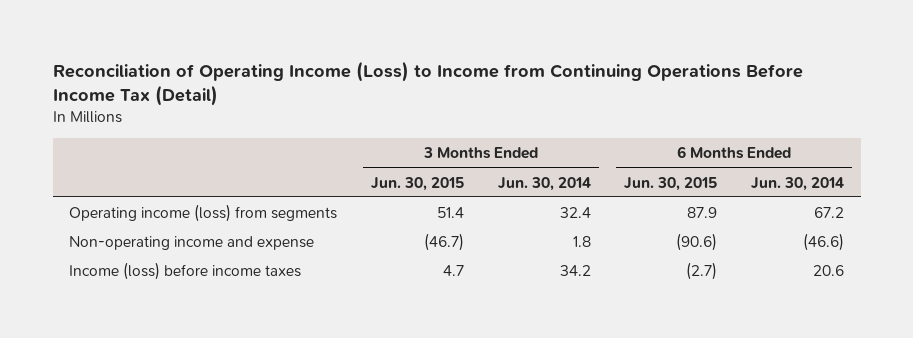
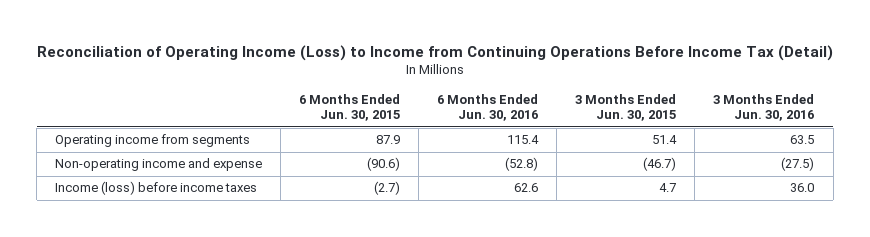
- | 3 Months Ended Jun. 30, 2015 | 3 Months Ended Jun. 30, 2014 | 6 Months Ended Jun. 30, 2015 | 6 Months Ended Jun. 30, 2014
+ | 6 Months Ended Jun. 30, 2015 | 6 Months Ended Jun. 30, 2016 | 3 Months Ended Jun. 30, 2015 | 3 Months Ended Jun. 30, 2016
- Operating income (loss) from segments | 51.4 | 32.4 | 87.9 | 67.2
+ Operating income from segments | 87.9 | 115.4 | 51.4 | 63.5

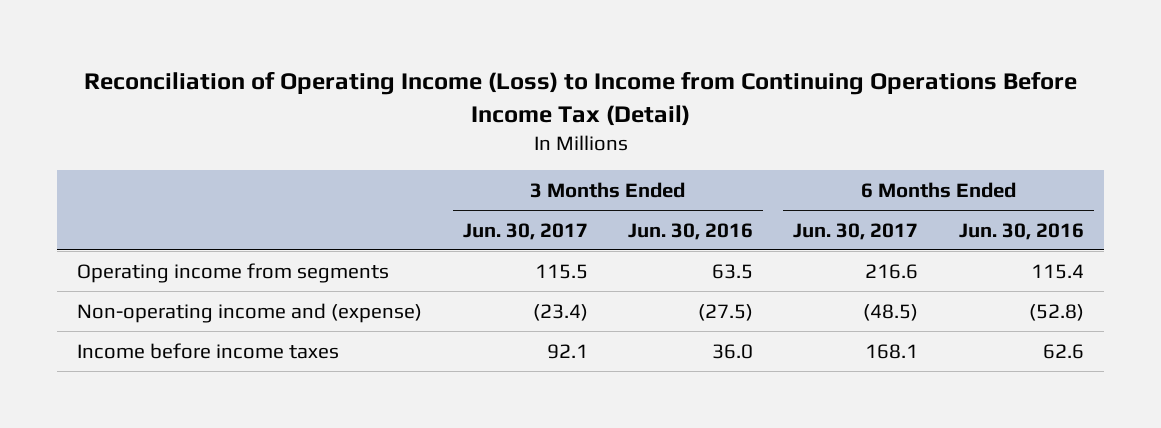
- | 6 Months Ended Jun. 30, 2015 | 6 Months Ended Jun. 30, 2016 | 3 Months Ended Jun. 30, 2015 | 3 Months Ended Jun. 30, 2016
+ | 3 Months Ended Jun. 30, 2017 | 3 Months Ended Jun. 30, 2016 | 6 Months Ended Jun. 30, 2017 | 6 Months Ended Jun. 30, 2016
- Non-operating income and expense | (90.6) | (52.8) | (46.7) | (27.5)
- Income (loss) before income taxes | (2.7) | 62.6 | 4.7 | 36.0
+ Non-operating income and (expense) | (23.4) | (27.5) | (48.5) | (52.8)
+ Income before income taxes | 92.1 | 36.0 | 168.1 | 62.6

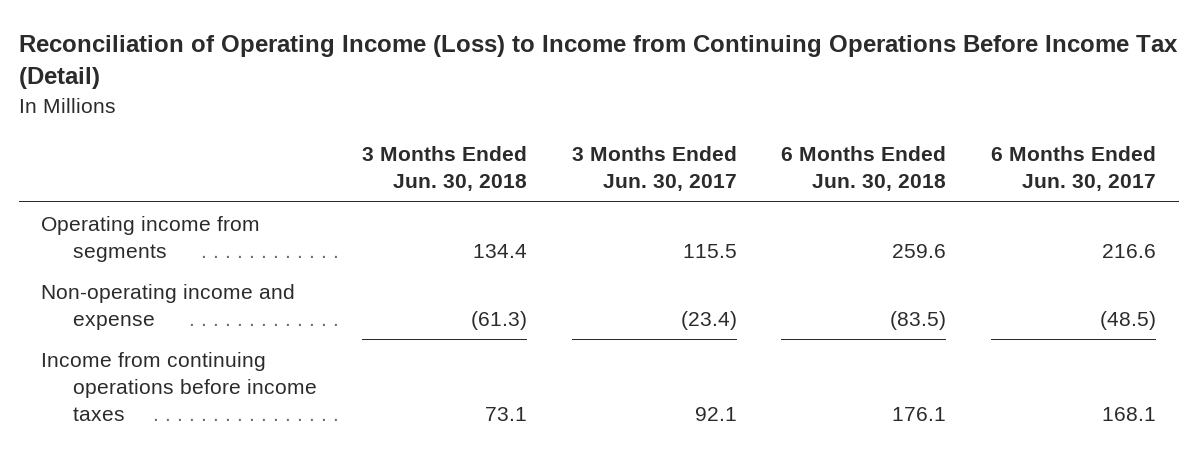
- | 3 Months Ended Jun. 30, 2017 | 3 Months Ended Jun. 30, 2016 | 6 Months Ended Jun. 30, 2017 | 6 Months Ended Jun. 30, 2016
+ | 3 Months Ended Jun. 30, 2018 | 3 Months Ended Jun. 30, 2017 | 6 Months Ended Jun. 30, 2018 | 6 Months Ended Jun. 30, 2017
- Non-operating income and (expense) | (23.4) | (27.5) | (48.5) | (52.8)
- Income before income taxes | 92.1 | 36.0 | 168.1 | 62.6
+ Non-operating income and expense | (61.3) | (23.4) | (83.5) | (48.5)
+ Income from continuing operations before income taxes | 73.1 | 92.1 | 176.1 | 168.1

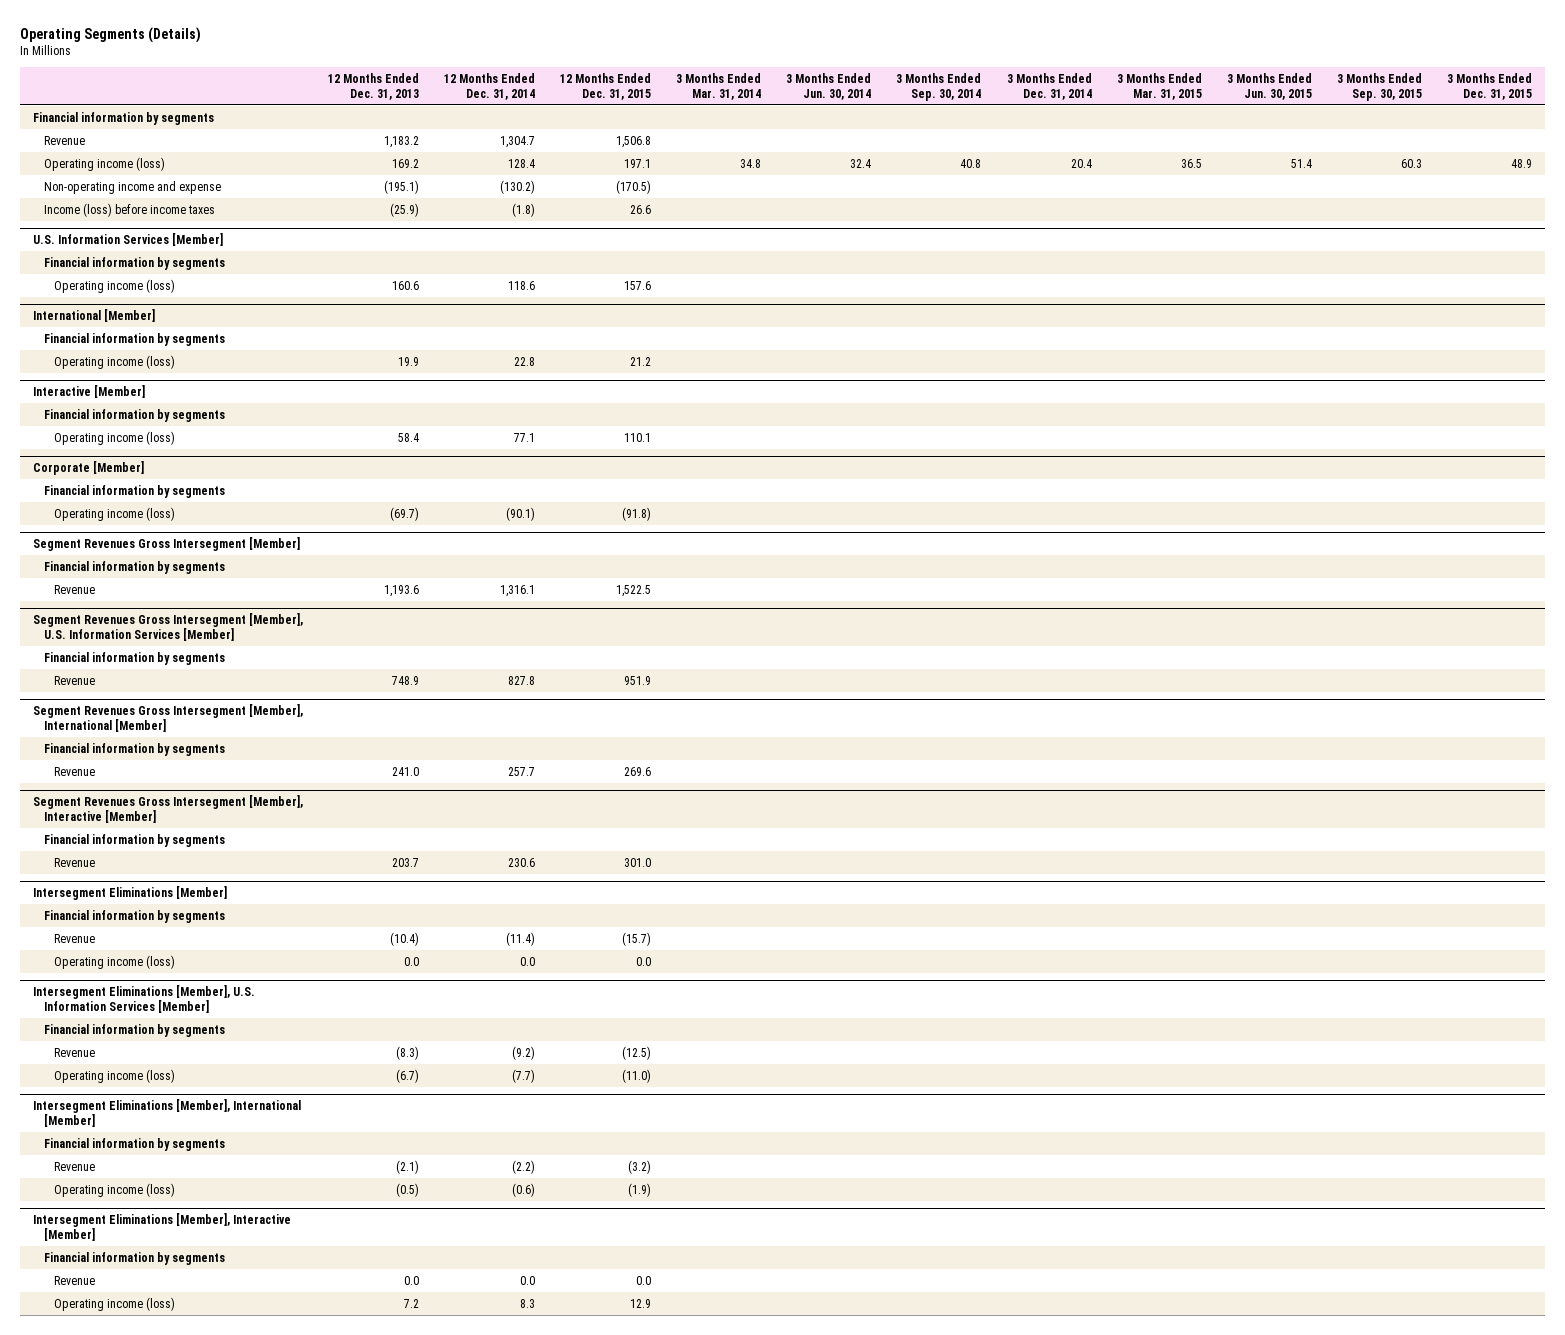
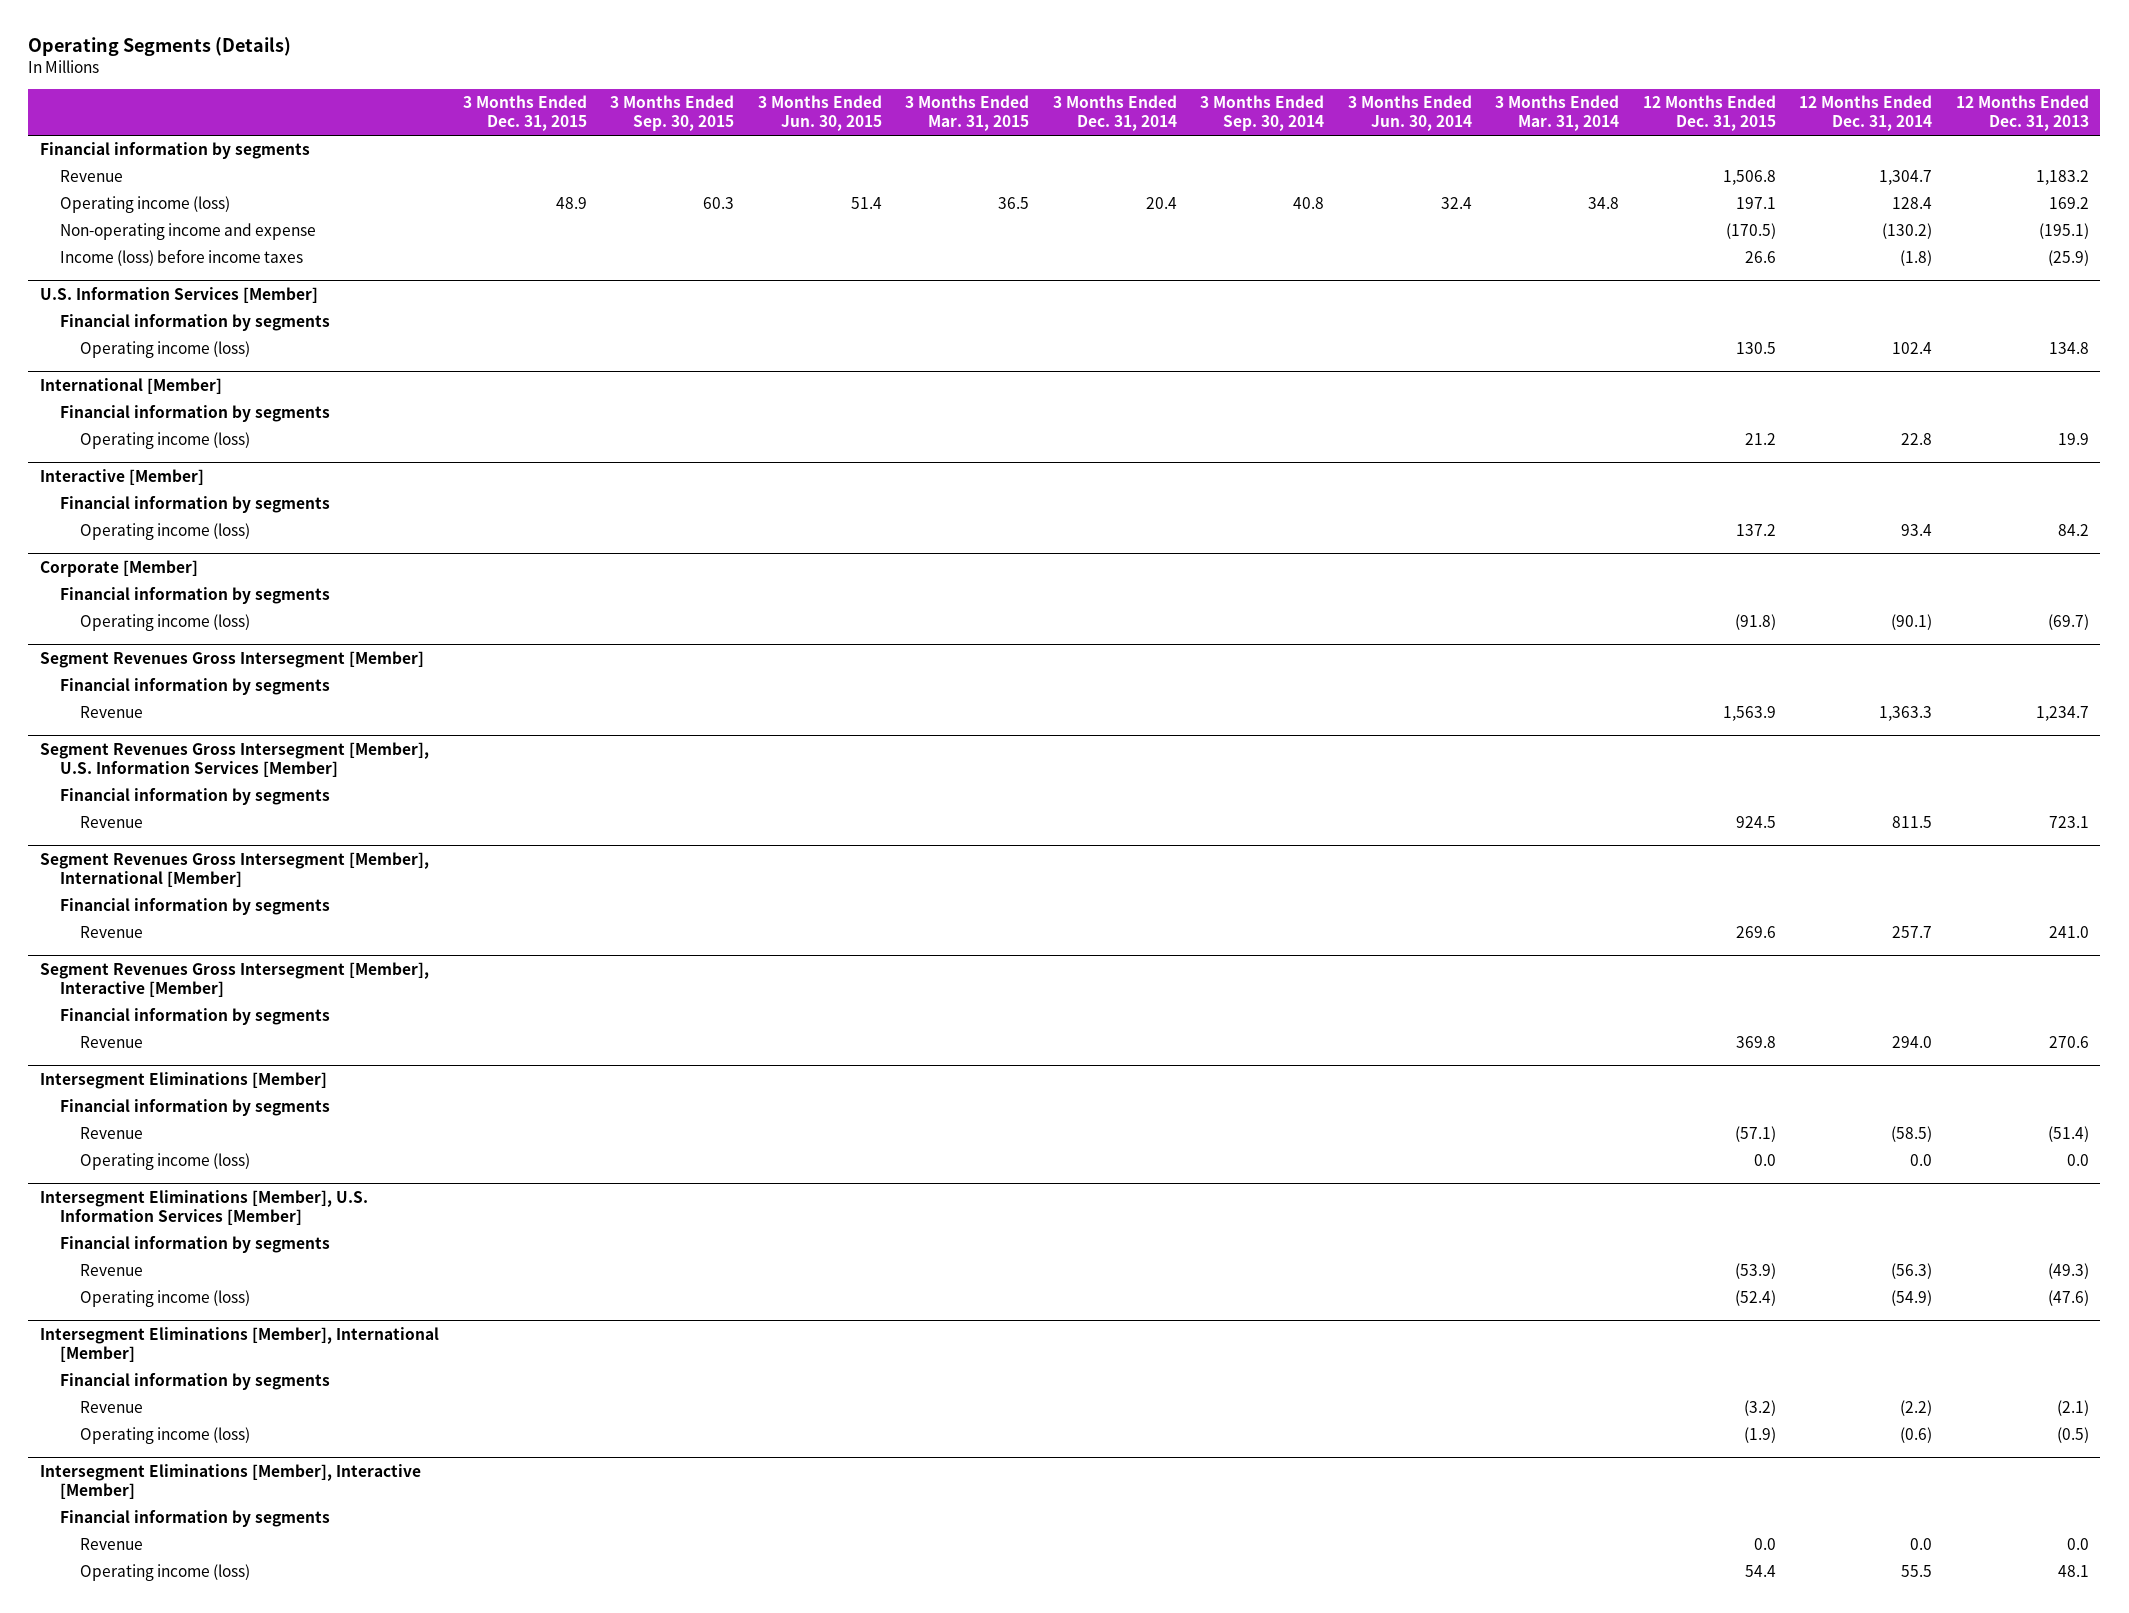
- | 12 Months Ended Dec. 31, 2013 | 12 Months Ended Dec. 31, 2014 | 12 Months Ended Dec. 31, 2015 | 3 Months Ended Mar. 31, 2014 | 3 Months Ended Jun. 30, 2014 | 3 Months Ended Sep. 30, 2014 | 3 Months Ended Dec. 31, 2014 | 3 Months Ended Mar. 31, 2015 | 3 Months Ended Jun. 30, 2015 | 3 Months Ended Sep. 30, 2015 | 3 Months Ended Dec. 31, 2015
+ | 3 Months Ended Dec. 31, 2015 | 3 Months Ended Sep. 30, 2015 | 3 Months Ended Jun. 30, 2015 | 3 Months Ended Mar. 31, 2015 | 3 Months Ended Dec. 31, 2014 | 3 Months Ended Sep. 30, 2014 | 3 Months Ended Jun. 30, 2014 | 3 Months Ended Mar. 31, 2014 | 12 Months Ended Dec. 31, 2015 | 12 Months Ended Dec. 31, 2014 | 12 Months Ended Dec. 31, 2013
@ U.S. Information Services [Member]
- Operating income (loss) | 160.6 | 118.6 | 157.6 | | | | | | | |
+ Operating income (loss) | | | | | | | | | 130.5 | 102.4 | 134.8
@ Interactive [Member]
- Operating income (loss) | 58.4 | 77.1 | 110.1 | | | | | | | |
+ Operating income (loss) | | | | | | | | | 137.2 | 93.4 | 84.2
@ Segment Revenues Gross Intersegment [Member]
- Revenue | 1,193.6 | 1,316.1 | 1,522.5 | | | | | | | |
+ Revenue | | | | | | | | | 1,563.9 | 1,363.3 | 1,234.7
@ Segment Revenues Gross Intersegment [Member], U.S. Information Services [Member]
- Revenue | 748.9 | 827.8 | 951.9 | | | | | | | |
+ Revenue | | | | | | | | | 924.5 | 811.5 | 723.1
@ Segment Revenues Gross Intersegment [Member], Interactive [Member]
- Revenue | 203.7 | 230.6 | 301.0 | | | | | | | |
+ Revenue | | | | | | | | | 369.8 | 294.0 | 270.6
@ Intersegment Eliminations [Member]
- Revenue | (10.4) | (11.4) | (15.7) | | | | | | | |
+ Revenue | | | | | | | | | (57.1) | (58.5) | (51.4)
@ Intersegment Eliminations [Member], U.S. Information Services [Member]
- Revenue | (8.3) | (9.2) | (12.5) | | | | | | | |
- Operating income (loss) | (6.7) | (7.7) | (11.0) | | | | | | | |
+ Revenue | | | | | | | | | (53.9) | (56.3) | (49.3)
+ Operating income (loss) | | | | | | | | | (52.4) | (54.9) | (47.6)
@ Intersegment Eliminations [Member], Interactive [Member]
- Operating income (loss) | 7.2 | 8.3 | 12.9 | | | | | | | |
+ Operating income (loss) | | | | | | | | | 54.4 | 55.5 | 48.1

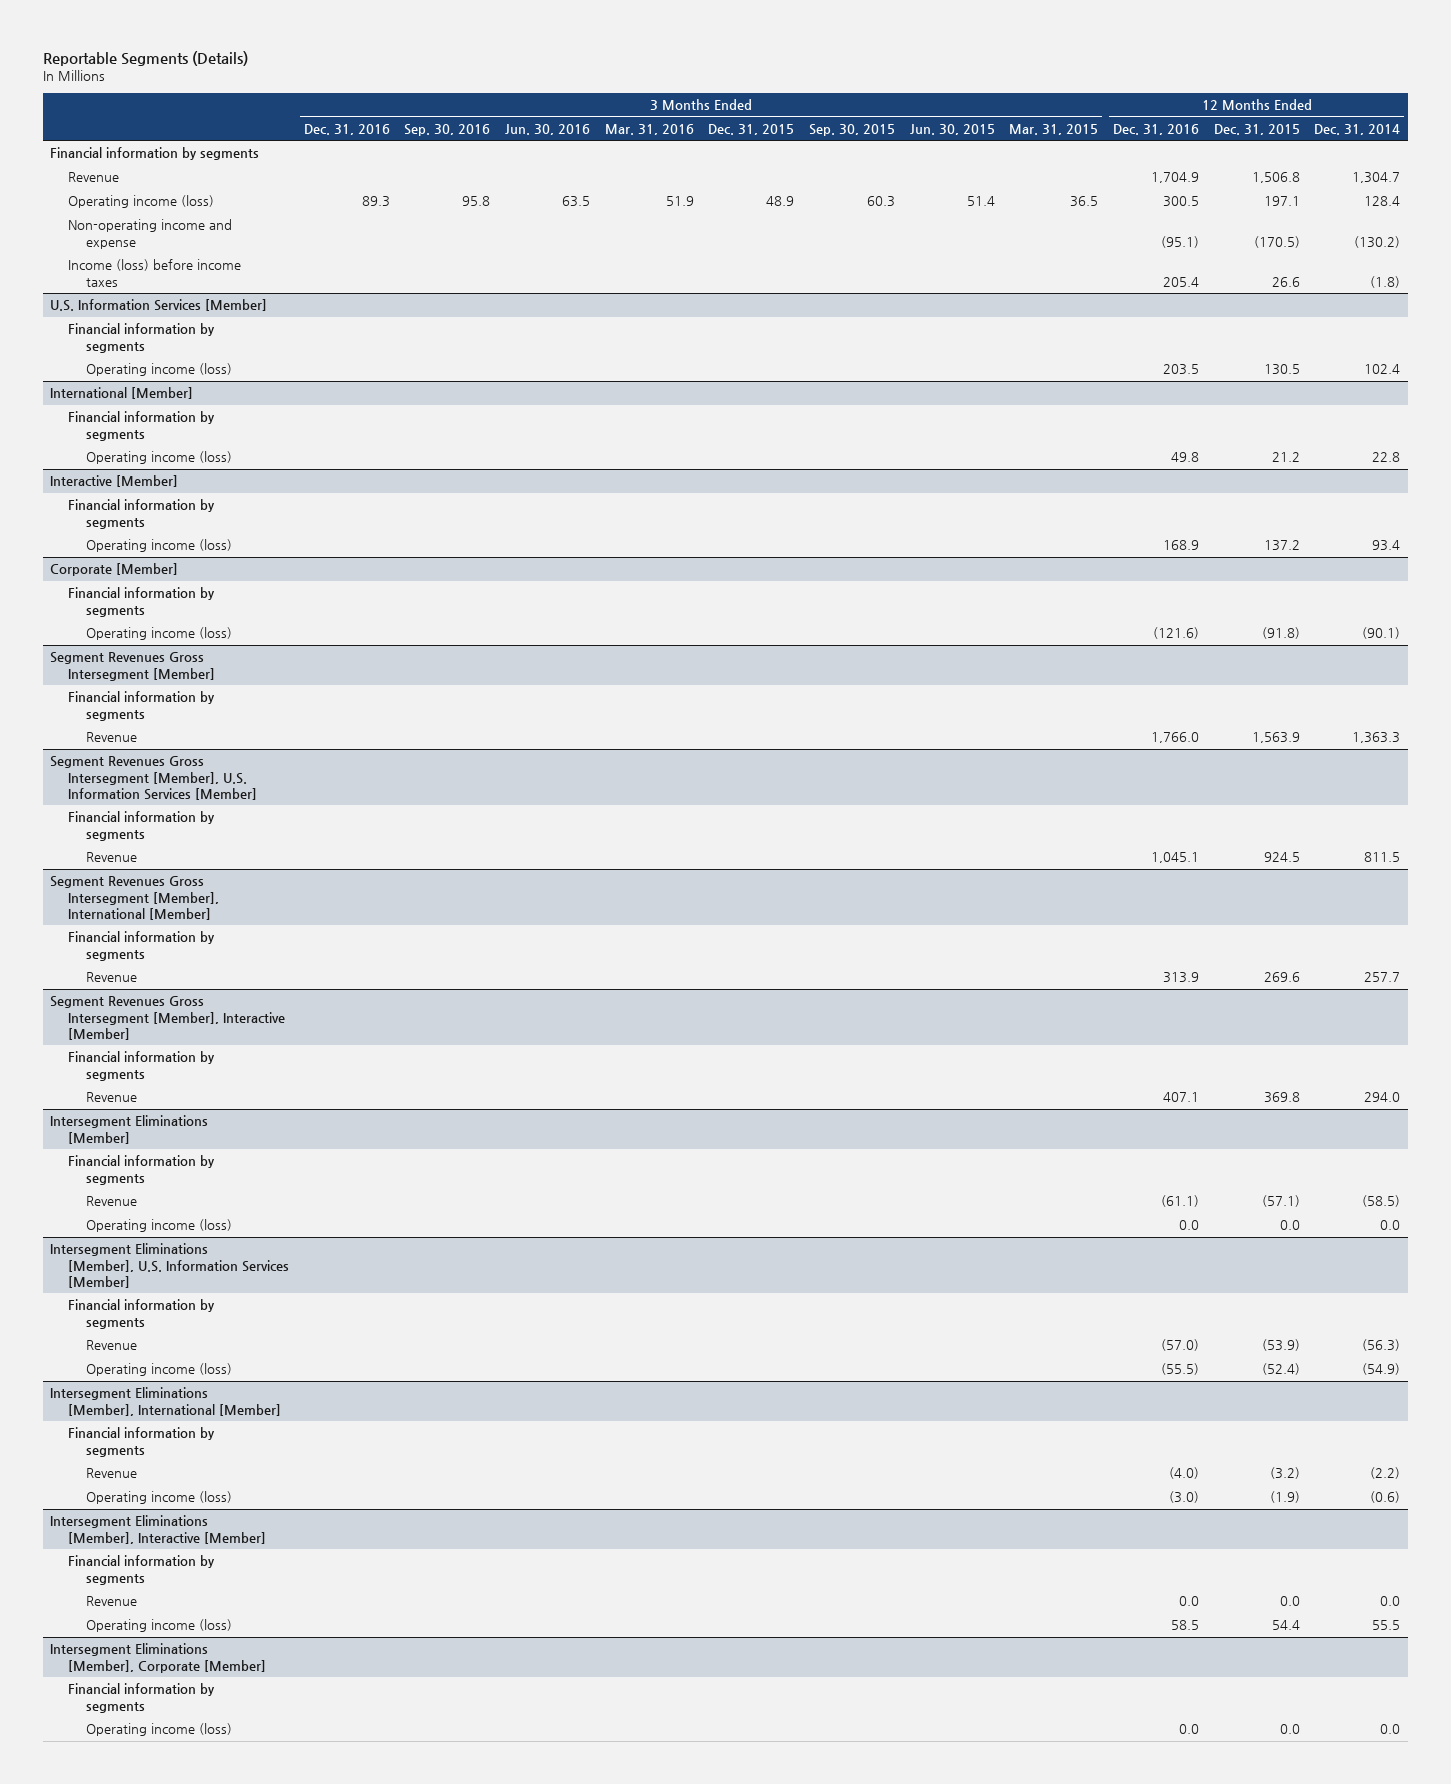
- Operating Segments (Details)
+ Reportable Segments (Details)
- | 3 Months Ended Dec. 31, 2015 | 3 Months Ended Sep. 30, 2015 | 3 Months Ended Jun. 30, 2015 | 3 Months Ended Mar. 31, 2015 | 3 Months Ended Dec. 31, 2014 | 3 Months Ended Sep. 30, 2014 | 3 Months Ended Jun. 30, 2014 | 3 Months Ended Mar. 31, 2014 | 12 Months Ended Dec. 31, 2015 | 12 Months Ended Dec. 31, 2014 | 12 Months Ended Dec. 31, 2013
+ | 3 Months Ended Dec. 31, 2016 | 3 Months Ended Sep. 30, 2016 | 3 Months Ended Jun. 30, 2016 | 3 Months Ended Mar. 31, 2016 | 3 Months Ended Dec. 31, 2015 | 3 Months Ended Sep. 30, 2015 | 3 Months Ended Jun. 30, 2015 | 3 Months Ended Mar. 31, 2015 | 12 Months Ended Dec. 31, 2016 | 12 Months Ended Dec. 31, 2015 | 12 Months Ended Dec. 31, 2014
+ Intersegment Eliminations [Member], Corporate [Member]
+ Financial information by segments
+ Operating income (loss) | | | | | | | | | 0.0 | 0.0 | 0.0

